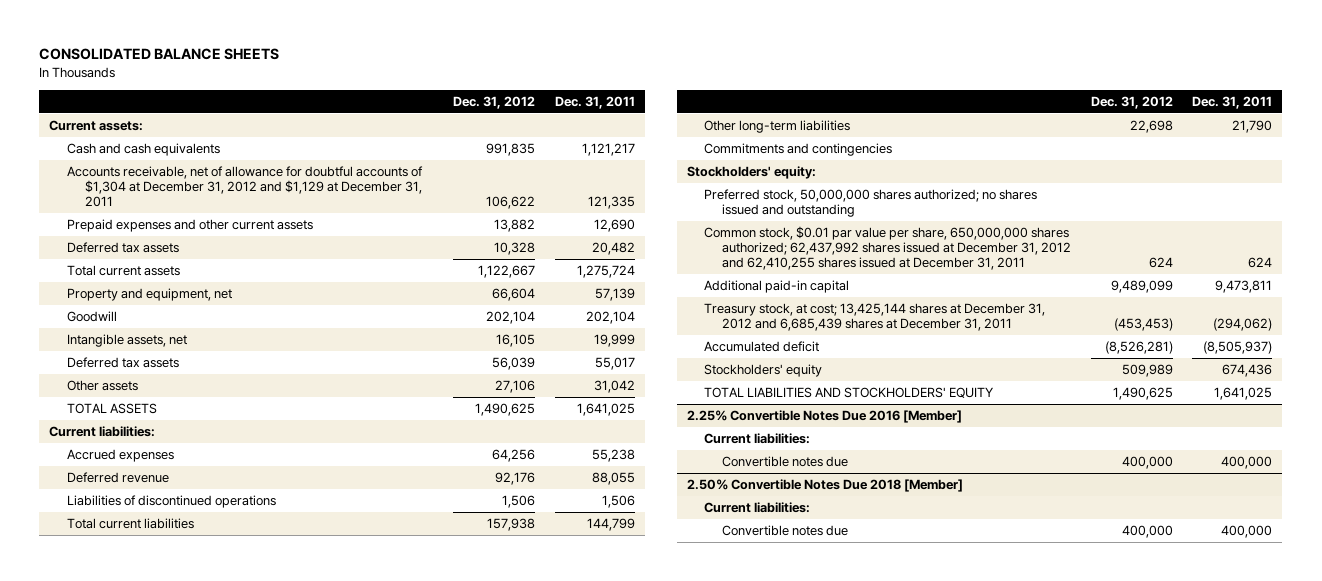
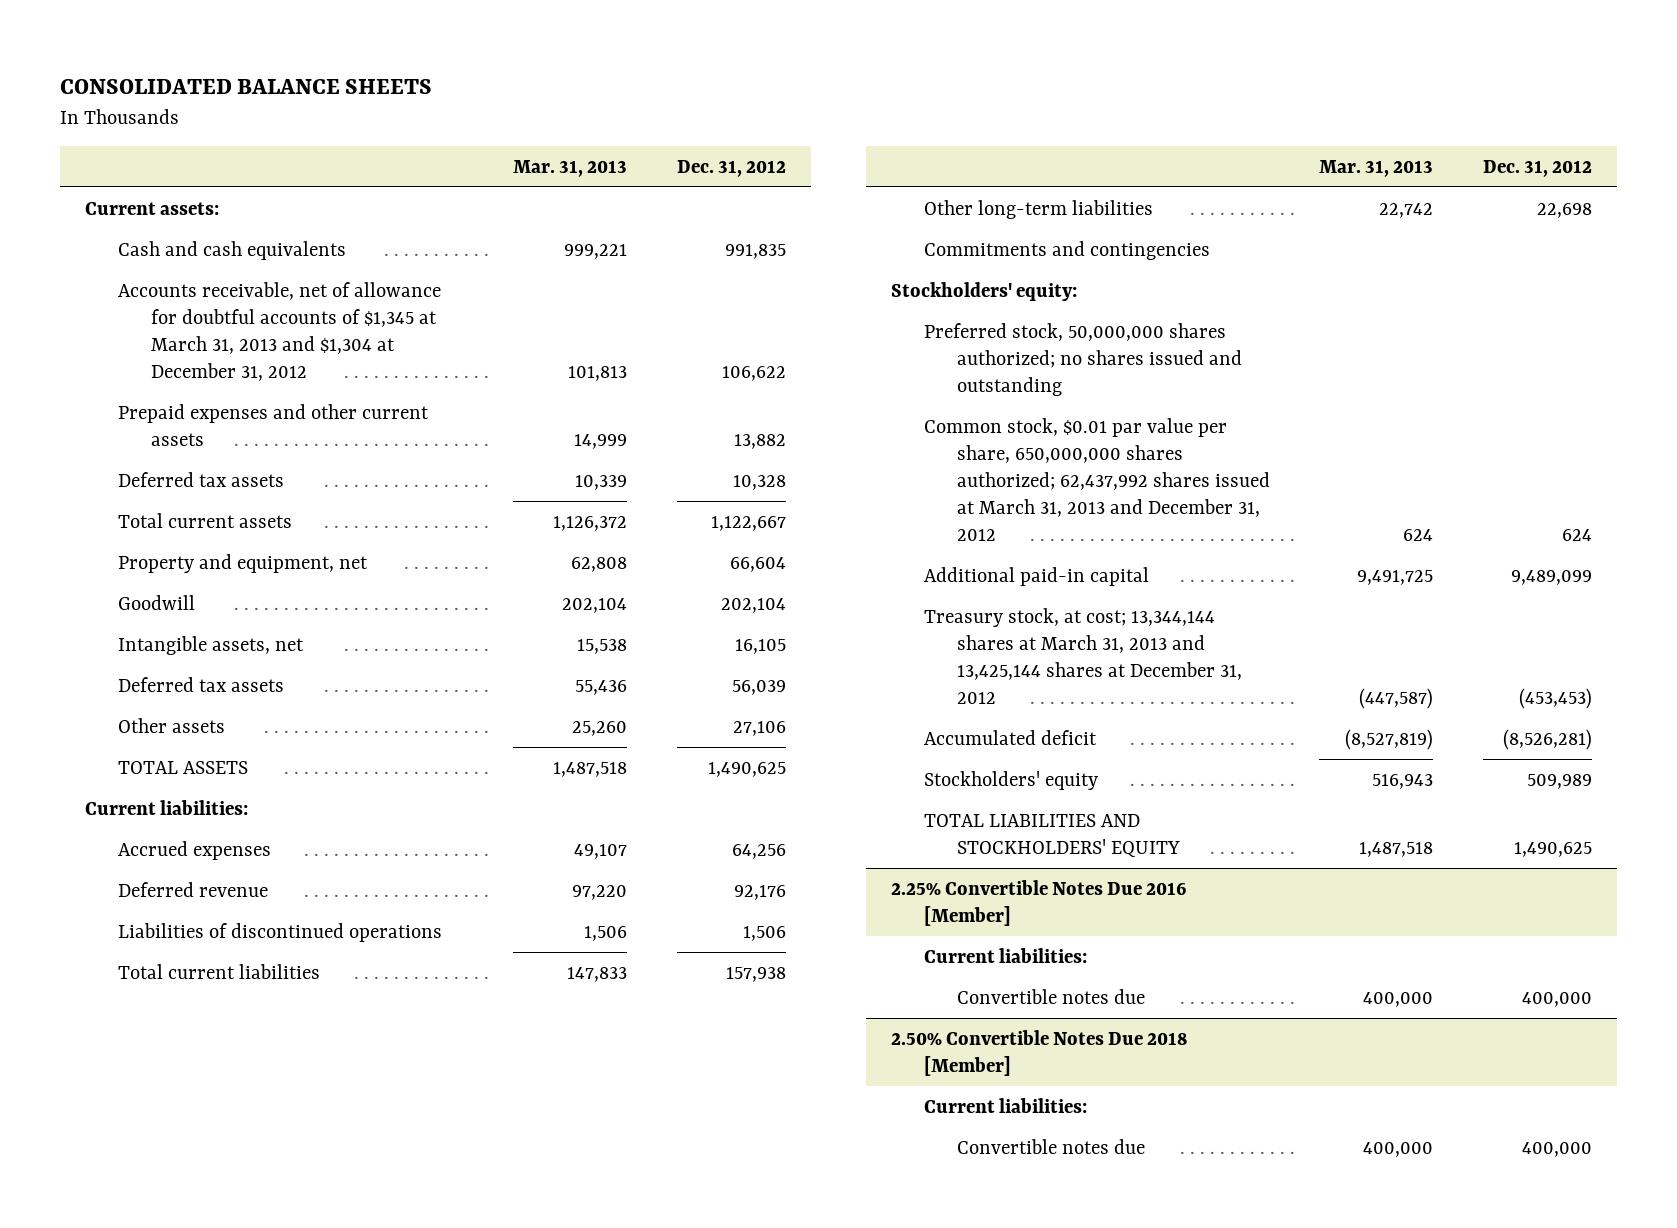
- | Dec. 31, 2012 | Dec. 31, 2011
+ | Mar. 31, 2013 | Dec. 31, 2012
- Accounts receivable, net of allowance for doubtful accounts of $1,304 at December 31, 2012 and $1,129 at December 31, 2011 | 106,622 | 121,335
+ Accounts receivable, net of allowance for doubtful accounts of $1,345 at March 31, 2013 and $1,304 at December 31, 2012 | 101,813 | 106,622
- Common stock, $0.01 par value per share, 650,000,000 shares authorized; 62,437,992 shares issued at December 31, 2012 and 62,410,255 shares issued at December 31, 2011 | 624 | 624
+ Common stock, $0.01 par value per share, 650,000,000 shares authorized; 62,437,992 shares issued at March 31, 2013 and December 31, 2012 | 624 | 624
- Treasury stock, at cost; 13,425,144 shares at December 31, 2012 and 6,685,439 shares at December 31, 2011 | (453,453) | (294,062)
+ Treasury stock, at cost; 13,344,144 shares at March 31, 2013 and 13,425,144 shares at December 31, 2012 | (447,587) | (453,453)

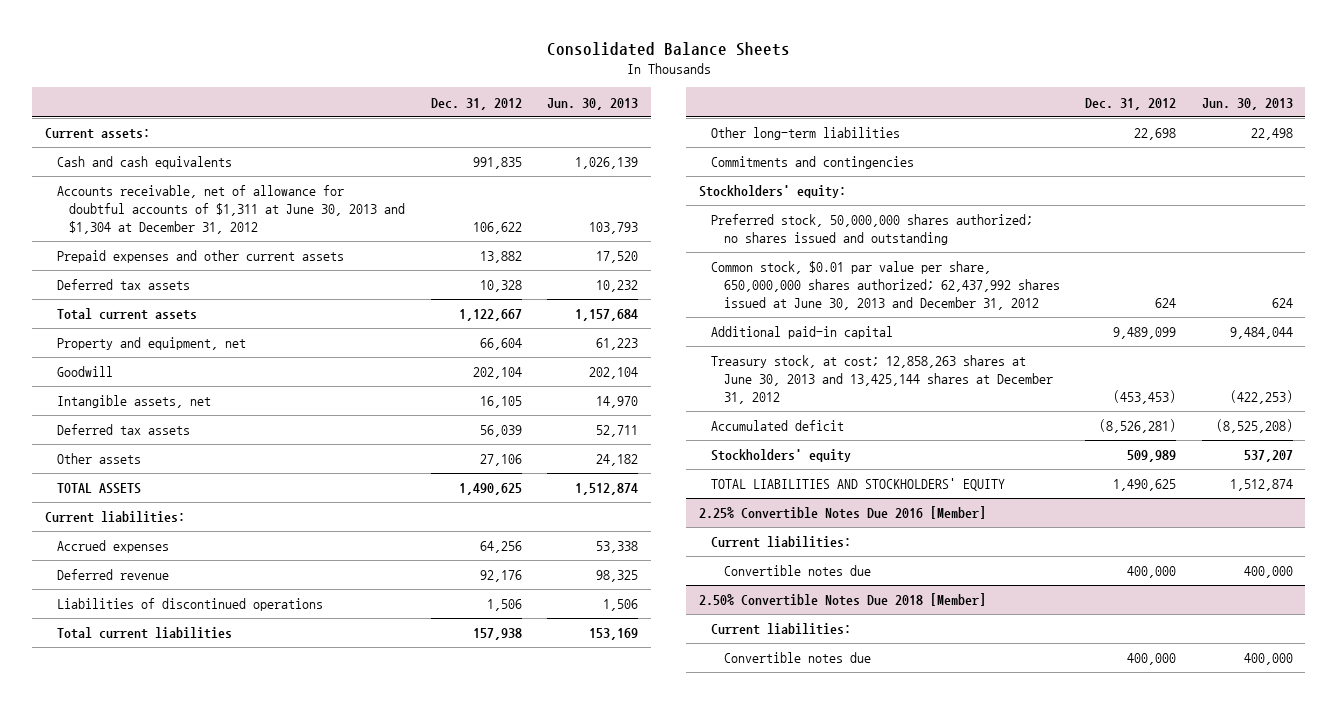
- CONSOLIDATED BALANCE SHEETS
+ Consolidated Balance Sheets
- | Mar. 31, 2013 | Dec. 31, 2012
+ | Dec. 31, 2012 | Jun. 30, 2013
- Accounts receivable, net of allowance for doubtful accounts of $1,345 at March 31, 2013 and $1,304 at December 31, 2012 | 101,813 | 106,622
+ Accounts receivable, net of allowance for doubtful accounts of $1,311 at June 30, 2013 and $1,304 at December 31, 2012 | 106,622 | 103,793
- Common stock, $0.01 par value per share, 650,000,000 shares authorized; 62,437,992 shares issued at March 31, 2013 and December 31, 2012 | 624 | 624
+ Common stock, $0.01 par value per share, 650,000,000 shares authorized; 62,437,992 shares issued at June 30, 2013 and December 31, 2012 | 624 | 624
- Treasury stock, at cost; 13,344,144 shares at March 31, 2013 and 13,425,144 shares at December 31, 2012 | (447,587) | (453,453)
+ Treasury stock, at cost; 12,858,263 shares at June 30, 2013 and 13,425,144 shares at December 31, 2012 | (453,453) | (422,253)

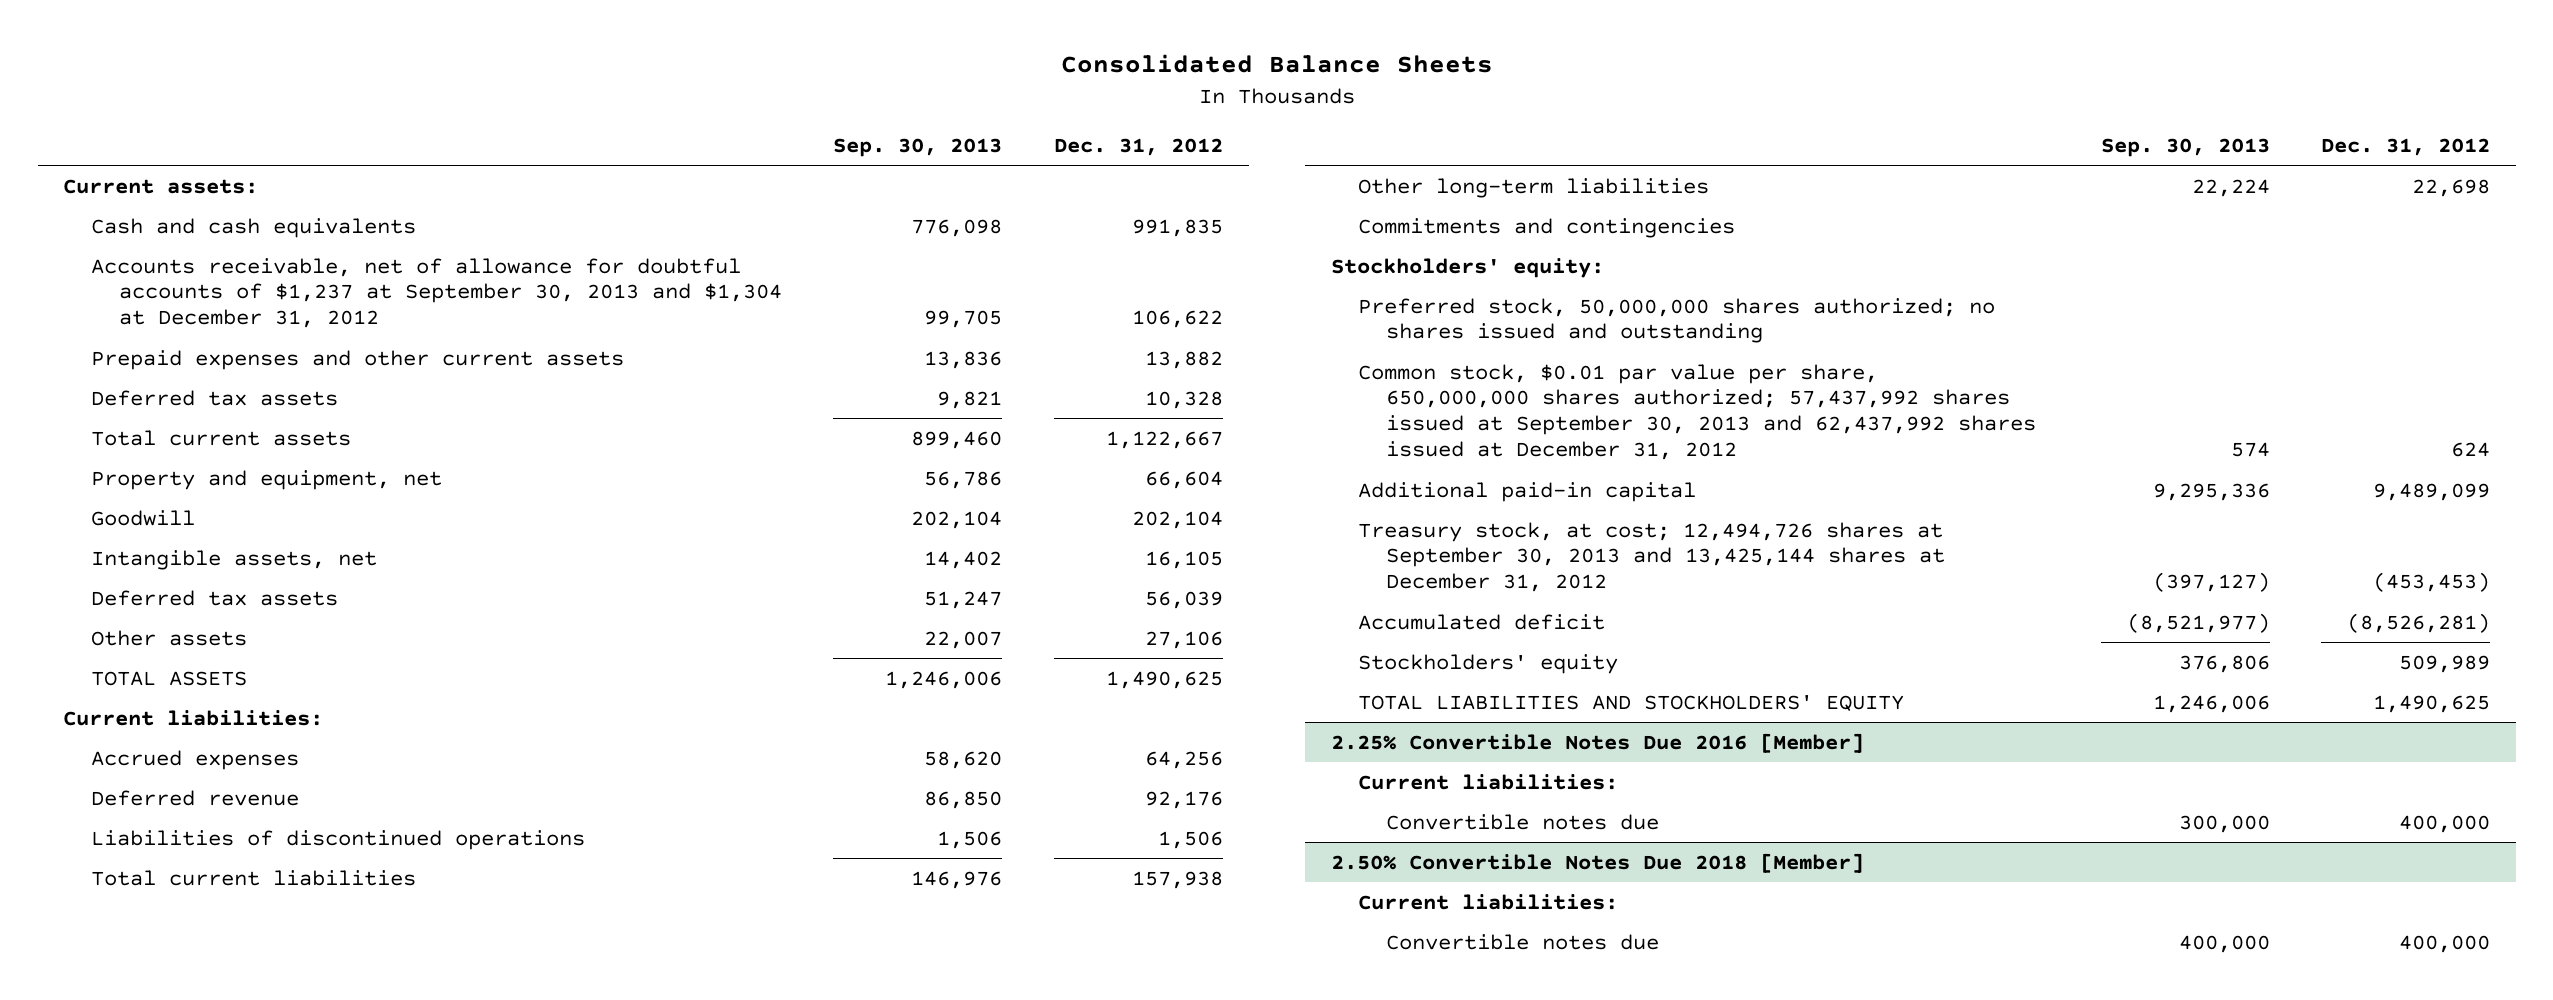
- | Dec. 31, 2012 | Jun. 30, 2013
+ | Sep. 30, 2013 | Dec. 31, 2012
- Accounts receivable, net of allowance for doubtful accounts of $1,311 at June 30, 2013 and $1,304 at December 31, 2012 | 106,622 | 103,793
+ Accounts receivable, net of allowance for doubtful accounts of $1,237 at September 30, 2013 and $1,304 at December 31, 2012 | 99,705 | 106,622
- Common stock, $0.01 par value per share, 650,000,000 shares authorized; 62,437,992 shares issued at June 30, 2013 and December 31, 2012 | 624 | 624
+ Common stock, $0.01 par value per share, 650,000,000 shares authorized; 57,437,992 shares issued at September 30, 2013 and 62,437,992 shares issued at December 31, 2012 | 574 | 624
- Treasury stock, at cost; 12,858,263 shares at June 30, 2013 and 13,425,144 shares at December 31, 2012 | (453,453) | (422,253)
+ Treasury stock, at cost; 12,494,726 shares at September 30, 2013 and 13,425,144 shares at December 31, 2012 | (397,127) | (453,453)

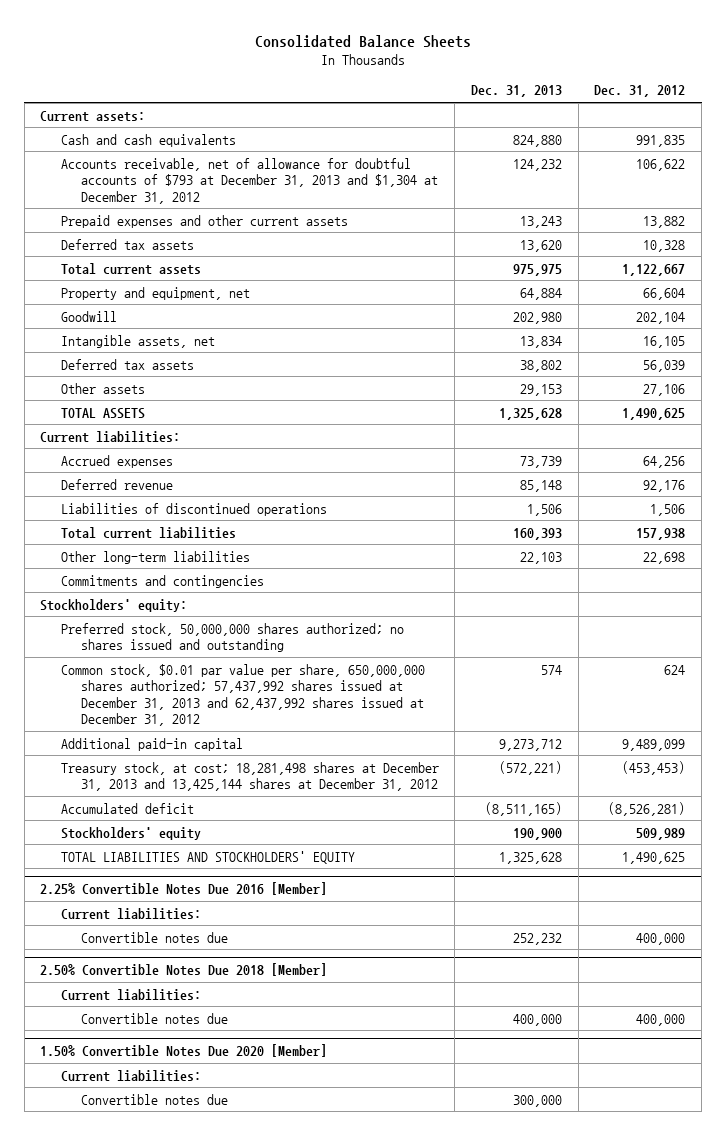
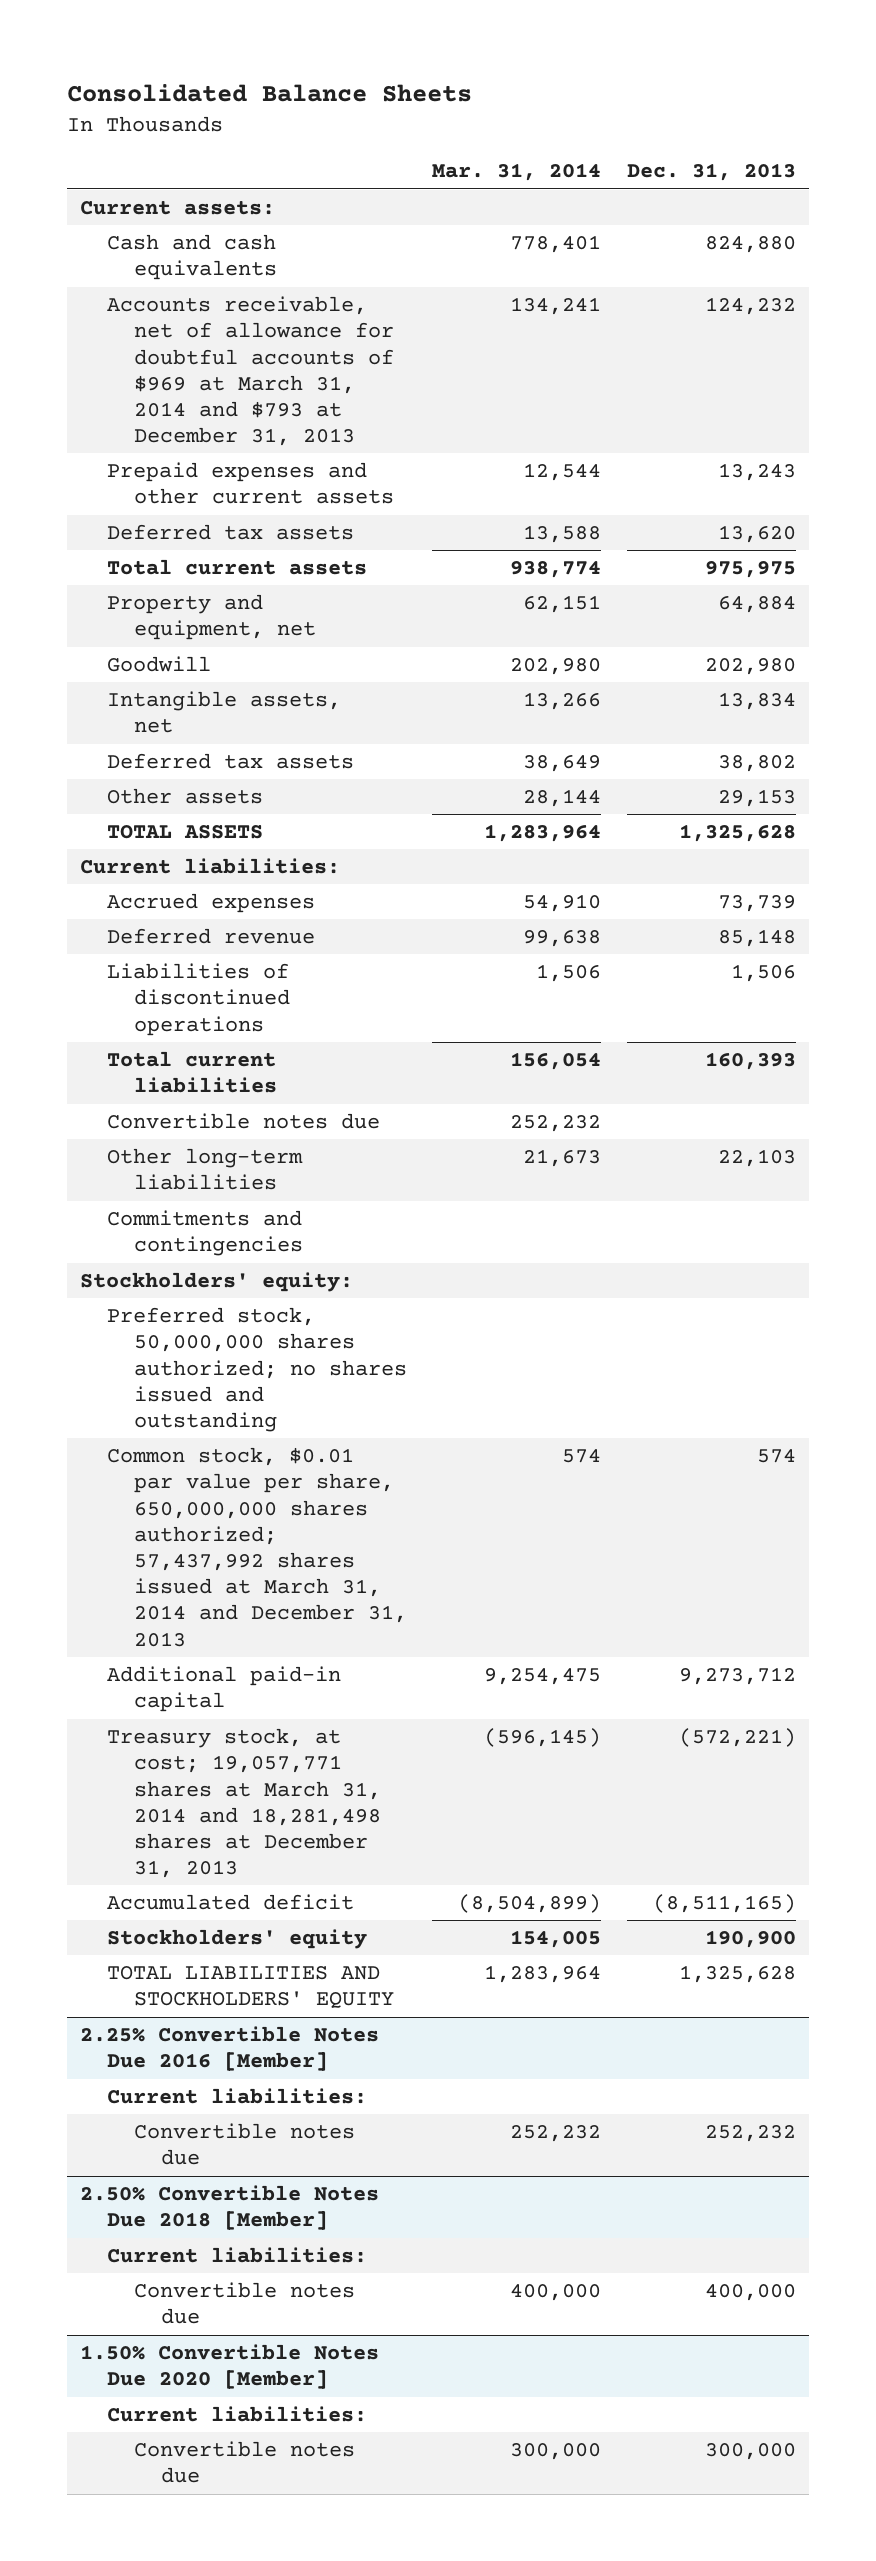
- | Dec. 31, 2013 | Dec. 31, 2012
+ | Mar. 31, 2014 | Dec. 31, 2013
- Accounts receivable, net of allowance for doubtful accounts of $793 at December 31, 2013 and $1,304 at December 31, 2012 | 124,232 | 106,622
+ Accounts receivable, net of allowance for doubtful accounts of $969 at March 31, 2014 and $793 at December 31, 2013 | 134,241 | 124,232
+ Convertible notes due | 252,232 |
- Common stock, $0.01 par value per share, 650,000,000 shares authorized; 57,437,992 shares issued at December 31, 2013 and 62,437,992 shares issued at December 31, 2012 | 574 | 624
+ Common stock, $0.01 par value per share, 650,000,000 shares authorized; 57,437,992 shares issued at March 31, 2014 and December 31, 2013 | 574 | 574
- Treasury stock, at cost; 18,281,498 shares at December 31, 2013 and 13,425,144 shares at December 31, 2012 | (572,221) | (453,453)
+ Treasury stock, at cost; 19,057,771 shares at March 31, 2014 and 18,281,498 shares at December 31, 2013 | (596,145) | (572,221)

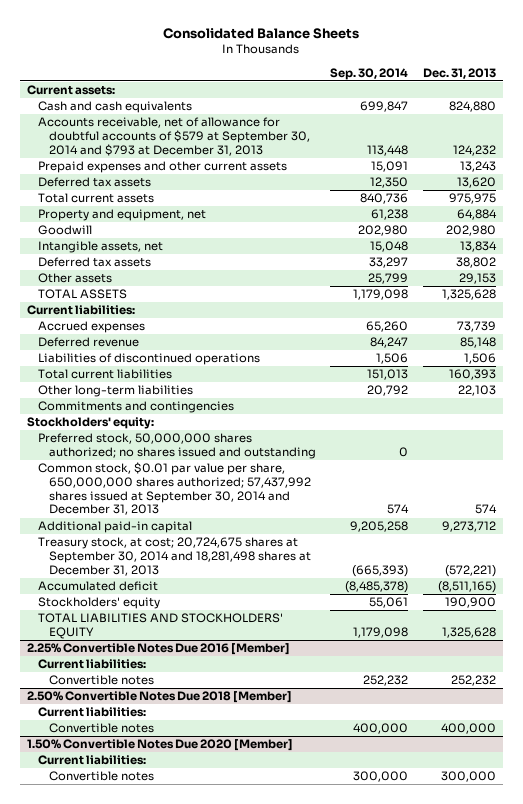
- | Mar. 31, 2014 | Dec. 31, 2013
+ | Sep. 30, 2014 | Dec. 31, 2013
- Accounts receivable, net of allowance for doubtful accounts of $969 at March 31, 2014 and $793 at December 31, 2013 | 134,241 | 124,232
+ Accounts receivable, net of allowance for doubtful accounts of $579 at September 30, 2014 and $793 at December 31, 2013 | 113,448 | 124,232
- Convertible notes due | 252,232 |
- Common stock, $0.01 par value per share, 650,000,000 shares authorized; 57,437,992 shares issued at March 31, 2014 and December 31, 2013 | 574 | 574
+ Common stock, $0.01 par value per share, 650,000,000 shares authorized; 57,437,992 shares issued at September 30, 2014 and December 31, 2013 | 574 | 574
- Treasury stock, at cost; 19,057,771 shares at March 31, 2014 and 18,281,498 shares at December 31, 2013 | (596,145) | (572,221)
+ Treasury stock, at cost; 20,724,675 shares at September 30, 2014 and 18,281,498 shares at December 31, 2013 | (665,393) | (572,221)
@ 2.25% Convertible Notes Due 2016 [Member]
- Convertible notes due | 252,232 | 252,232
+ Convertible notes | 252,232 | 252,232
@ 2.50% Convertible Notes Due 2018 [Member]
- Convertible notes due | 400,000 | 400,000
+ Convertible notes | 400,000 | 400,000
@ 1.50% Convertible Notes Due 2020 [Member]
- Convertible notes due | 300,000 | 300,000
+ Convertible notes | 300,000 | 300,000

